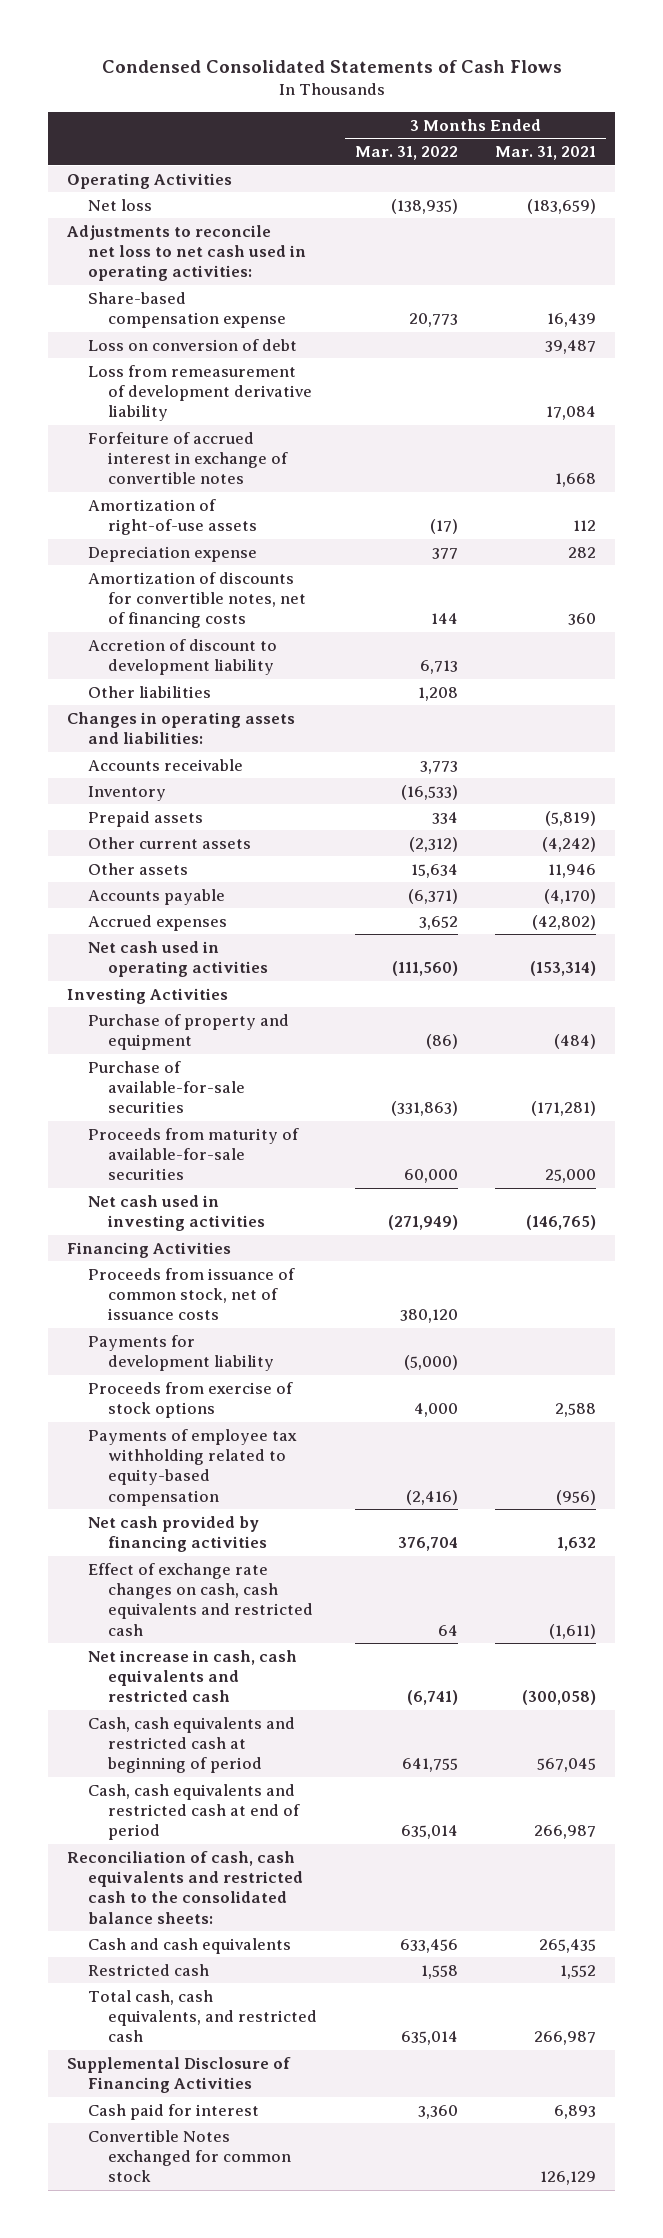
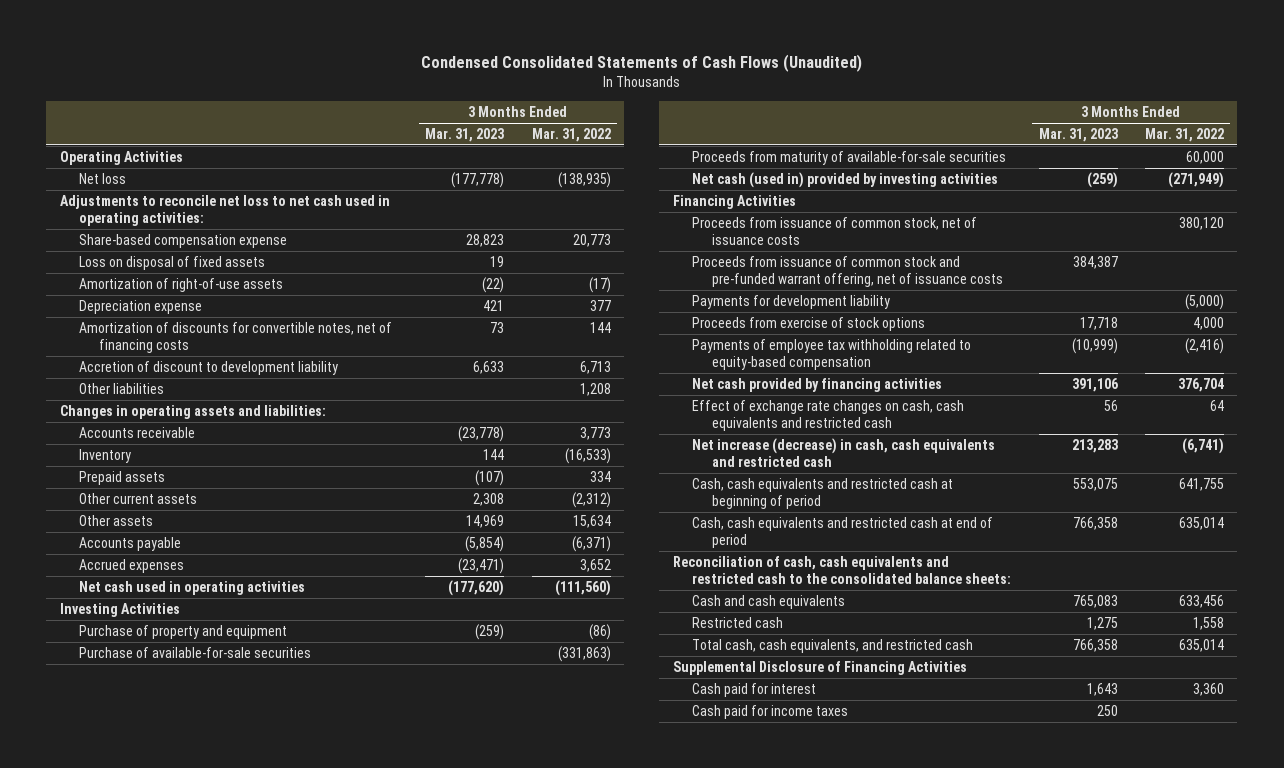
- Condensed Consolidated Statements of Cash Flows
+ Condensed Consolidated Statements of Cash Flows (Unaudited)
- | 3 Months Ended Mar. 31, 2022 | 3 Months Ended Mar. 31, 2021
+ | 3 Months Ended Mar. 31, 2023 | 3 Months Ended Mar. 31, 2022
- Loss on conversion of debt | | 39,487
- Loss from remeasurement of development derivative liability | | 17,084
- Forfeiture of accrued interest in exchange of convertible notes | | 1,668
+ Loss on disposal of fixed assets | 19 |
- Net cash used in investing activities | (271,949) | (146,765)
+ Net cash (used in) provided by investing activities | (259) | (271,949)
+ Proceeds from issuance of common stock and pre-funded warrant offering, net of issuance costs | 384,387 |
- Net increase in cash, cash equivalents and restricted cash | (6,741) | (300,058)
+ Net increase (decrease) in cash, cash equivalents and restricted cash | 213,283 | (6,741)
- Convertible Notes exchanged for common stock | | 126,129
+ Cash paid for income taxes | 250 |

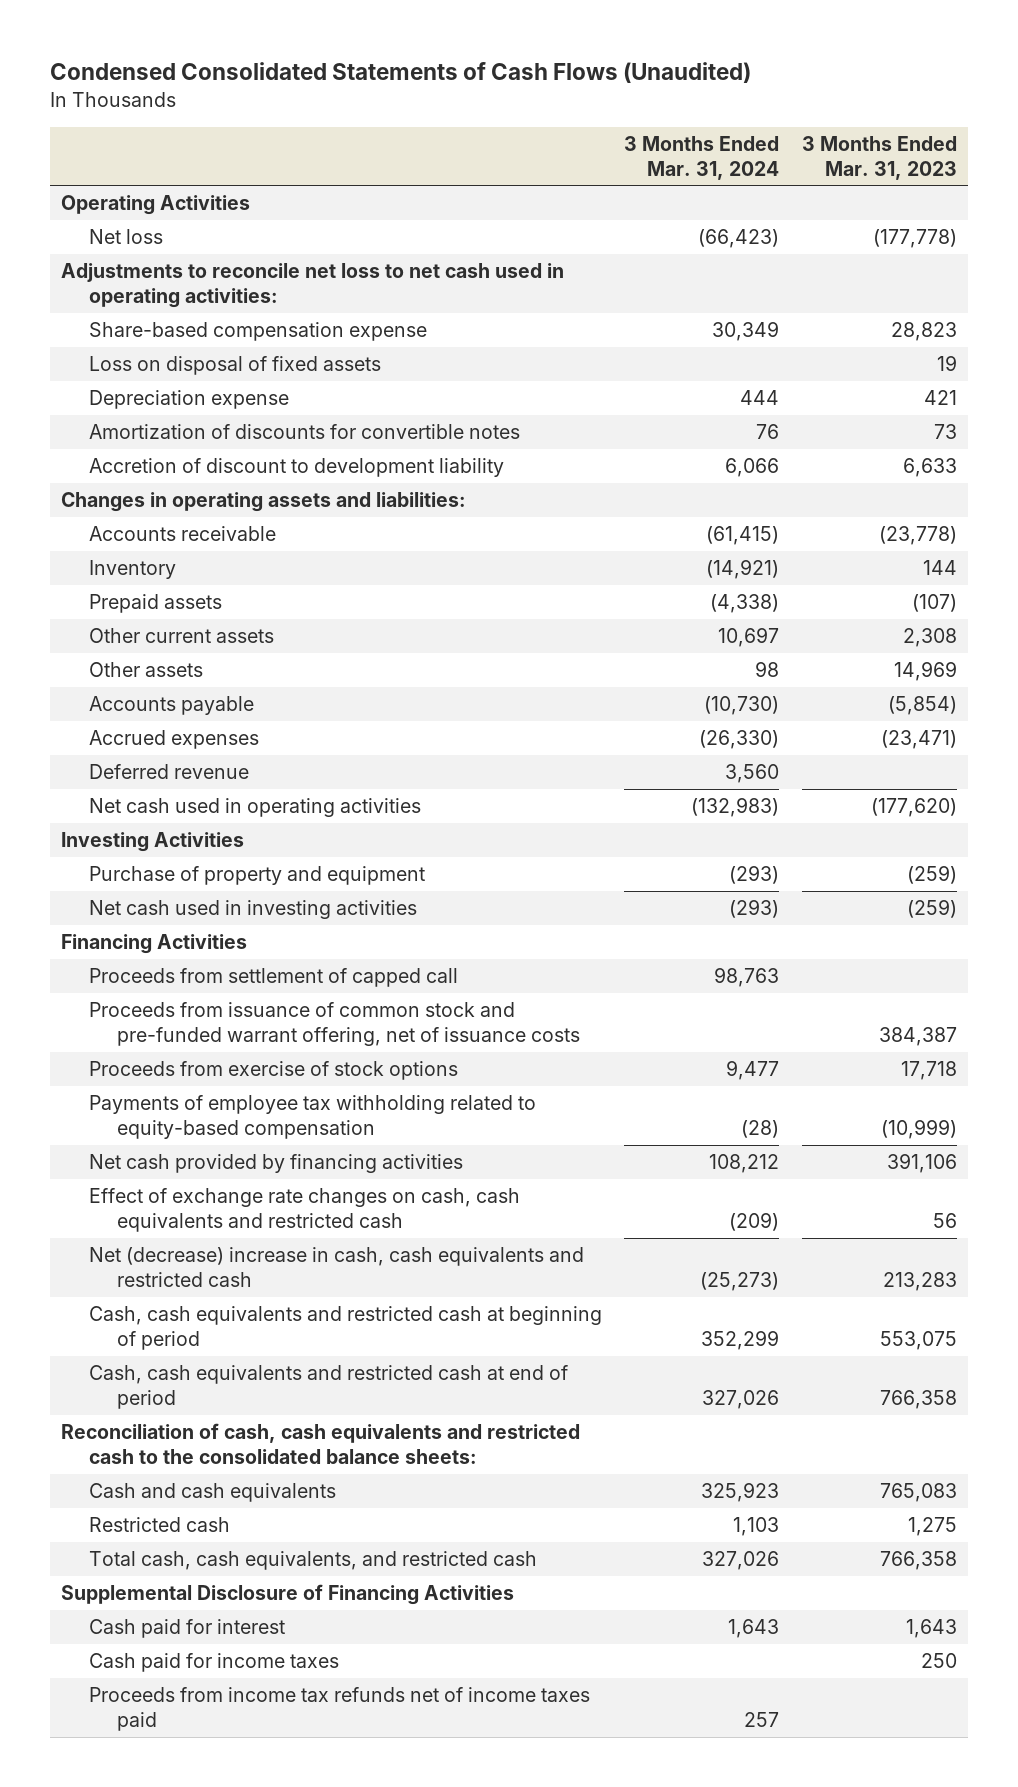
- | 3 Months Ended Mar. 31, 2023 | 3 Months Ended Mar. 31, 2022
+ | 3 Months Ended Mar. 31, 2024 | 3 Months Ended Mar. 31, 2023
- Amortization of right-of-use assets | (22) | (17)
- Amortization of discounts for convertible notes, net of financing costs | 73 | 144
+ Amortization of discounts for convertible notes | 76 | 73
- Other liabilities | | 1,208
+ Deferred revenue | 3,560 |
- Purchase of available-for-sale securities | | (331,863)
- Proceeds from maturity of available-for-sale securities | | 60,000
- Net cash (used in) provided by investing activities | (259) | (271,949)
+ Net cash used in investing activities | (293) | (259)
- Proceeds from issuance of common stock, net of issuance costs | | 380,120
+ Proceeds from settlement of capped call | 98,763 |
- Payments for development liability | | (5,000)
- Net increase (decrease) in cash, cash equivalents and restricted cash | 213,283 | (6,741)
+ Net (decrease) increase in cash, cash equivalents and restricted cash | (25,273) | 213,283
+ Proceeds from income tax refunds net of income taxes paid | 257 |

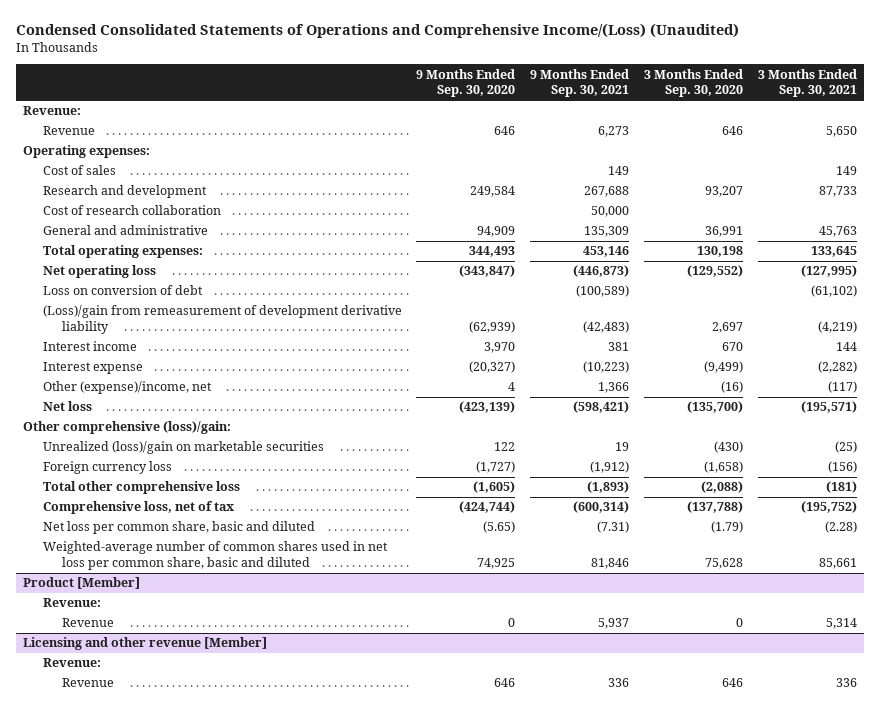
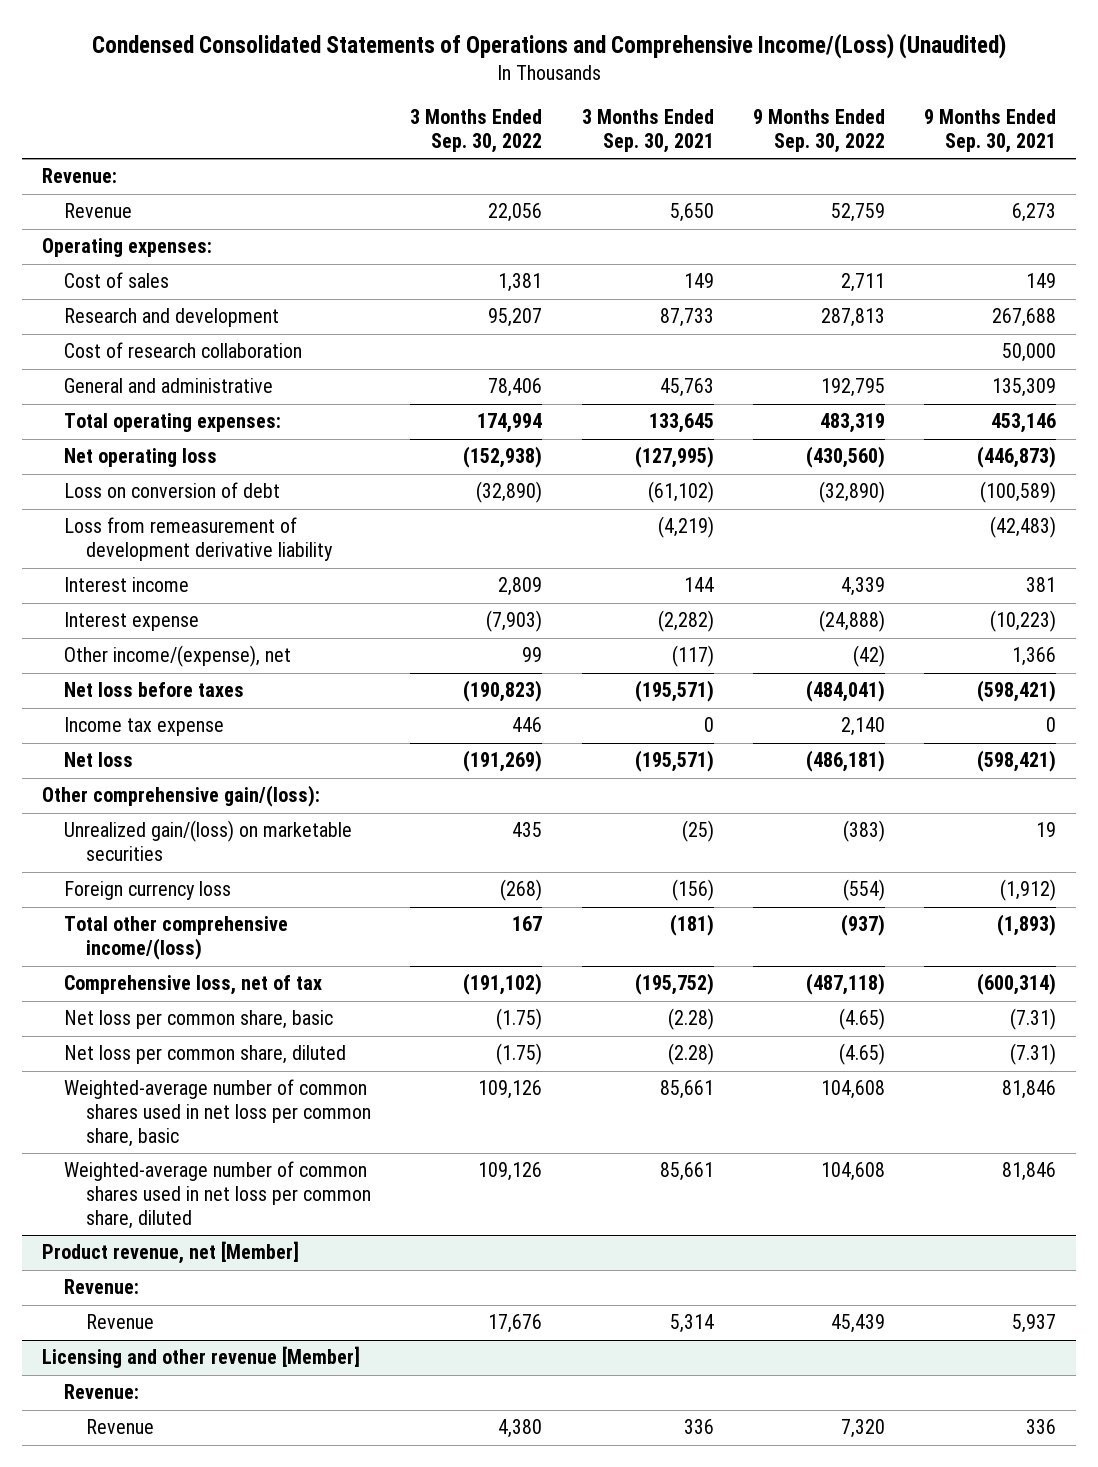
- | 9 Months Ended Sep. 30, 2020 | 9 Months Ended Sep. 30, 2021 | 3 Months Ended Sep. 30, 2020 | 3 Months Ended Sep. 30, 2021
+ | 3 Months Ended Sep. 30, 2022 | 3 Months Ended Sep. 30, 2021 | 9 Months Ended Sep. 30, 2022 | 9 Months Ended Sep. 30, 2021
- (Loss)/gain from remeasurement of development derivative liability | (62,939) | (42,483) | 2,697 | (4,219)
+ Loss from remeasurement of development derivative liability | | (4,219) | | (42,483)
- Other (expense)/income, net | 4 | 1,366 | (16) | (117)
+ Other income/(expense), net | 99 | (117) | (42) | 1,366
+ Net loss before taxes | (190,823) | (195,571) | (484,041) | (598,421)
+ Income tax expense | 446 | 0 | 2,140 | 0
- Other comprehensive (loss)/gain:
- Unrealized (loss)/gain on marketable securities | 122 | 19 | (430) | (25)
+ Other comprehensive gain/(loss):
+ Unrealized gain/(loss) on marketable securities | 435 | (25) | (383) | 19
- Total other comprehensive loss | (1,605) | (1,893) | (2,088) | (181)
+ Total other comprehensive income/(loss) | 167 | (181) | (937) | (1,893)
- Net loss per common share, basic and diluted | (5.65) | (7.31) | (1.79) | (2.28)
- Weighted-average number of common shares used in net loss per common share, basic and diluted | 74,925 | 81,846 | 75,628 | 85,661
- Product [Member]
+ Net loss per common share, basic | (1.75) | (2.28) | (4.65) | (7.31)
+ Net loss per common share, diluted | (1.75) | (2.28) | (4.65) | (7.31)
+ Weighted-average number of common shares used in net loss per common share, basic | 109,126 | 85,661 | 104,608 | 81,846
+ Weighted-average number of common shares used in net loss per common share, diluted | 109,126 | 85,661 | 104,608 | 81,846
+ Product revenue, net [Member]

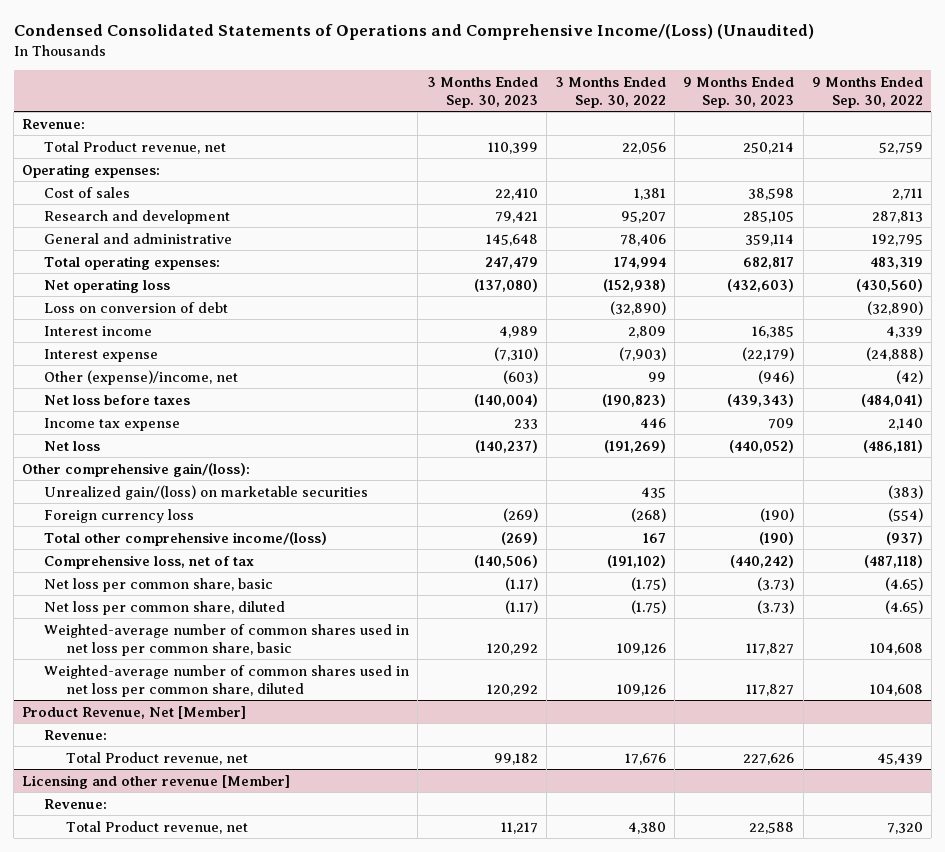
- | 3 Months Ended Sep. 30, 2022 | 3 Months Ended Sep. 30, 2021 | 9 Months Ended Sep. 30, 2022 | 9 Months Ended Sep. 30, 2021
+ | 3 Months Ended Sep. 30, 2023 | 3 Months Ended Sep. 30, 2022 | 9 Months Ended Sep. 30, 2023 | 9 Months Ended Sep. 30, 2022
- Revenue | 22,056 | 5,650 | 52,759 | 6,273
+ Total Product revenue, net | 110,399 | 22,056 | 250,214 | 52,759
- Cost of research collaboration | | | | 50,000
- Loss from remeasurement of development derivative liability | | (4,219) | | (42,483)
- Other income/(expense), net | 99 | (117) | (42) | 1,366
+ Other (expense)/income, net | (603) | 99 | (946) | (42)
- Product revenue, net [Member]
+ Product Revenue, Net [Member]
- Revenue | 17,676 | 5,314 | 45,439 | 5,937
+ Total Product revenue, net | 99,182 | 17,676 | 227,626 | 45,439
@ Licensing and other revenue [Member]
- Revenue | 4,380 | 336 | 7,320 | 336
+ Total Product revenue, net | 11,217 | 4,380 | 22,588 | 7,320

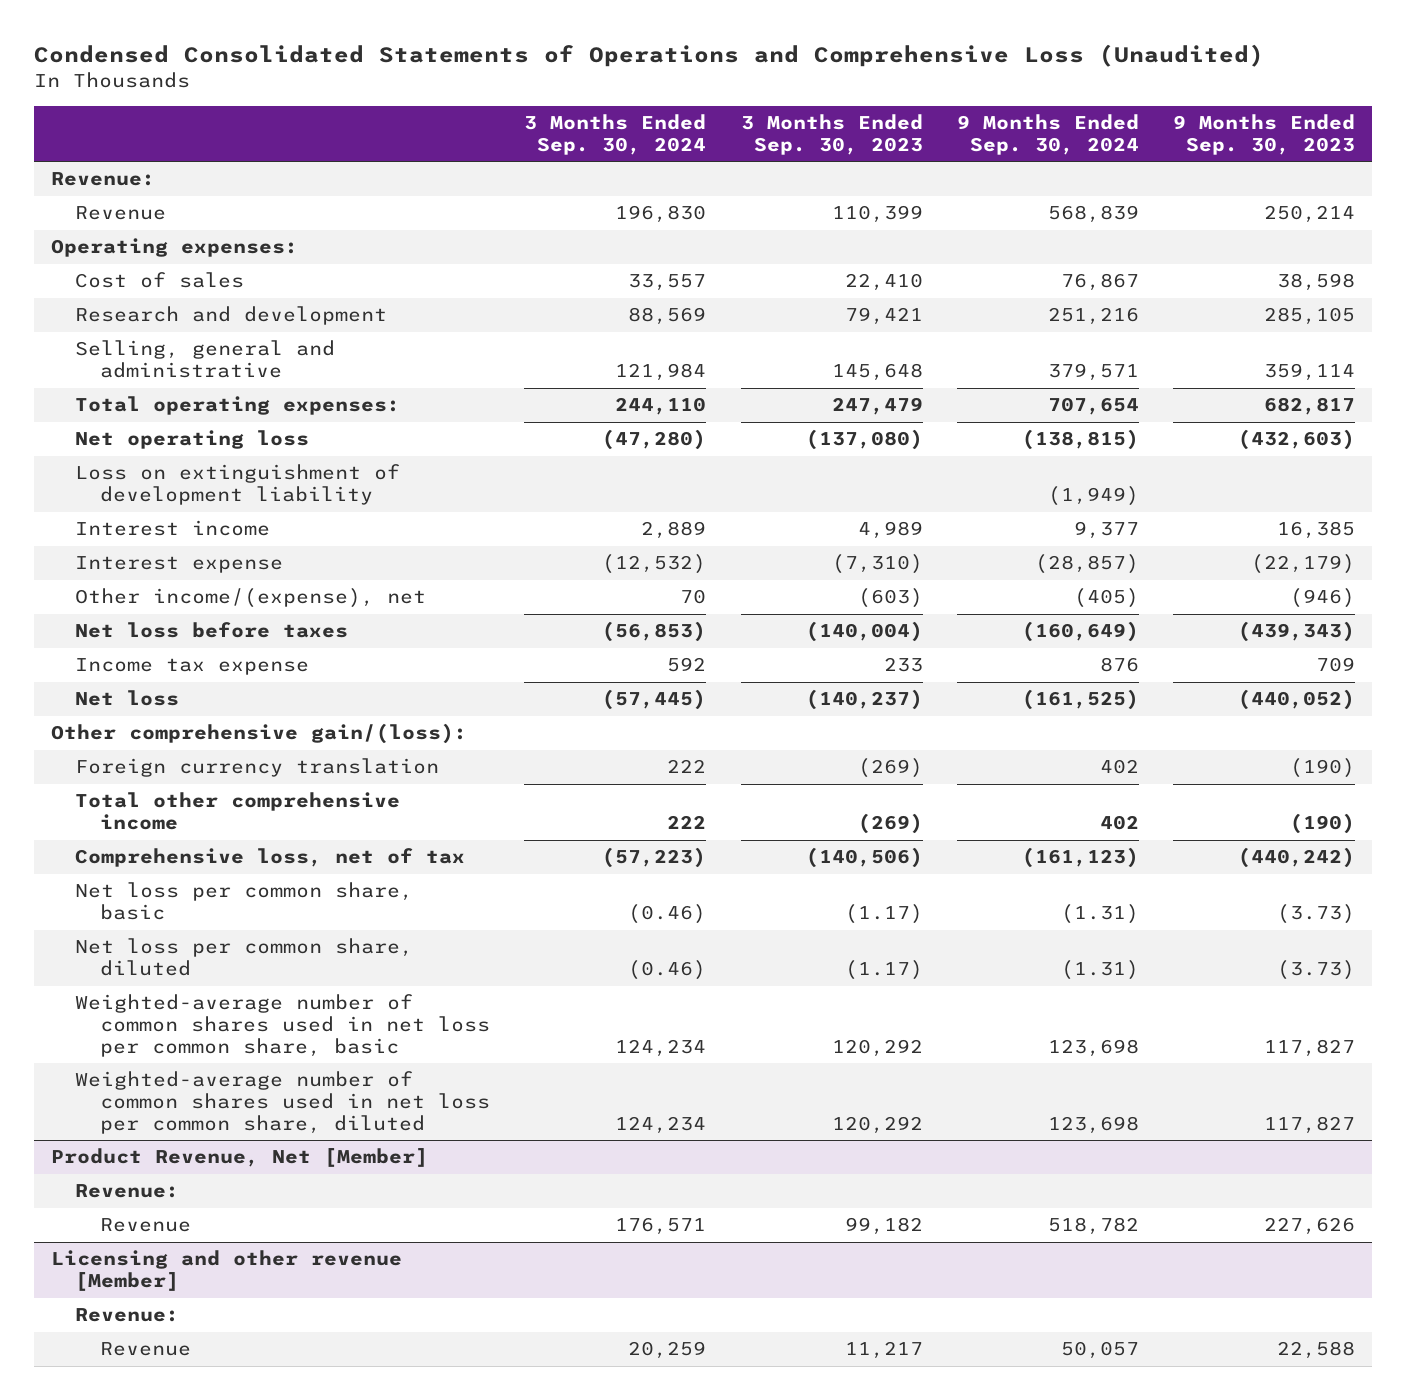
- Condensed Consolidated Statements of Operations and Comprehensive Income/(Loss) (Unaudited)
+ Condensed Consolidated Statements of Operations and Comprehensive Loss (Unaudited)
- | 3 Months Ended Sep. 30, 2023 | 3 Months Ended Sep. 30, 2022 | 9 Months Ended Sep. 30, 2023 | 9 Months Ended Sep. 30, 2022
+ | 3 Months Ended Sep. 30, 2024 | 3 Months Ended Sep. 30, 2023 | 9 Months Ended Sep. 30, 2024 | 9 Months Ended Sep. 30, 2023
- Total Product revenue, net | 110,399 | 22,056 | 250,214 | 52,759
+ Revenue | 196,830 | 110,399 | 568,839 | 250,214
- General and administrative | 145,648 | 78,406 | 359,114 | 192,795
+ Selling, general and administrative | 121,984 | 145,648 | 379,571 | 359,114
- Loss on conversion of debt | | (32,890) | | (32,890)
+ Loss on extinguishment of development liability | | | (1,949) |
- Other (expense)/income, net | (603) | 99 | (946) | (42)
+ Other income/(expense), net | 70 | (603) | (405) | (946)
- Unrealized gain/(loss) on marketable securities | | 435 | | (383)
- Foreign currency loss | (269) | (268) | (190) | (554)
- Total other comprehensive income/(loss) | (269) | 167 | (190) | (937)
+ Foreign currency translation | 222 | (269) | 402 | (190)
+ Total other comprehensive income | 222 | (269) | 402 | (190)
@ Product Revenue, Net [Member]
- Total Product revenue, net | 99,182 | 17,676 | 227,626 | 45,439
+ Revenue | 176,571 | 99,182 | 518,782 | 227,626
@ Licensing and other revenue [Member]
- Total Product revenue, net | 11,217 | 4,380 | 22,588 | 7,320
+ Revenue | 20,259 | 11,217 | 50,057 | 22,588

